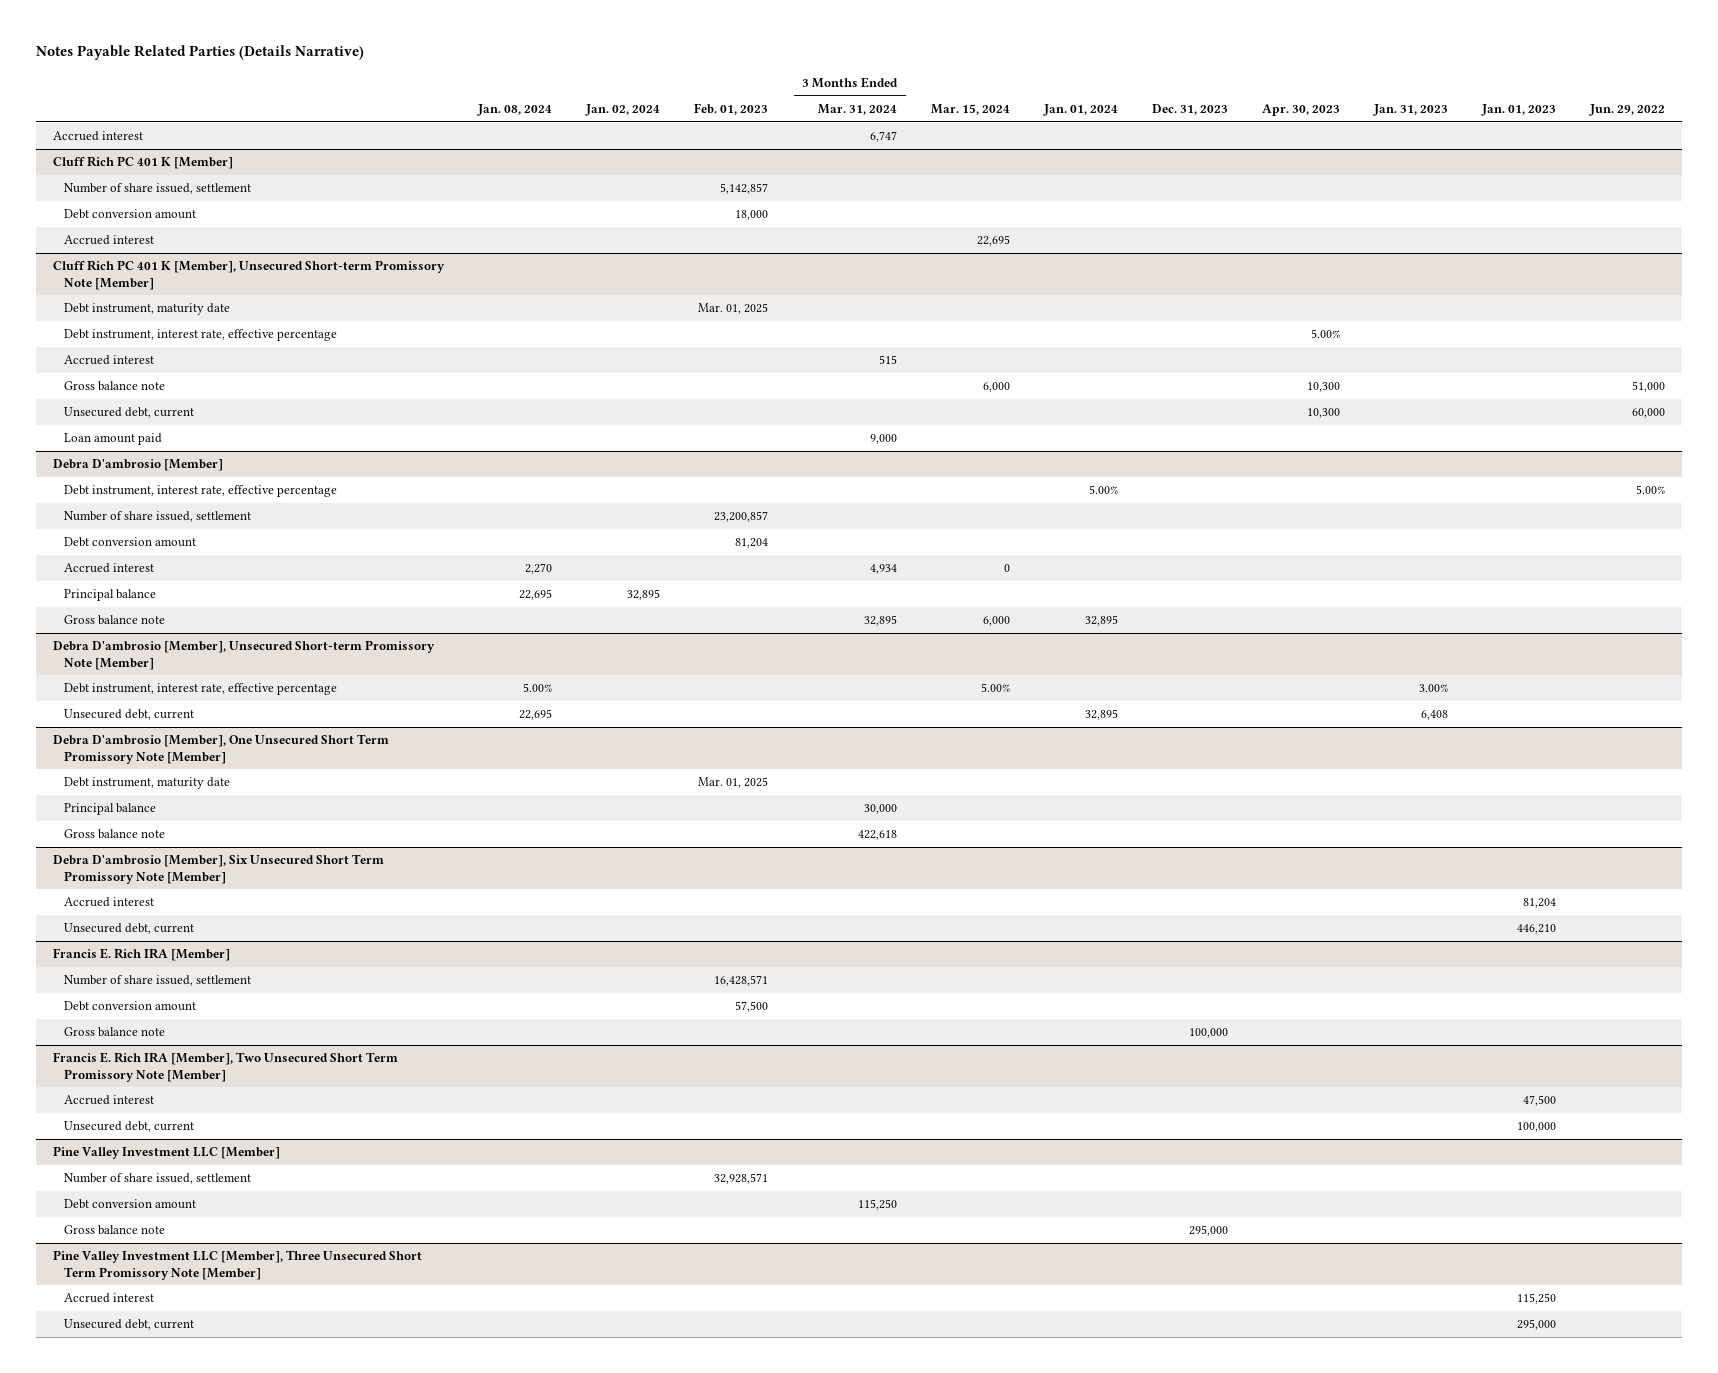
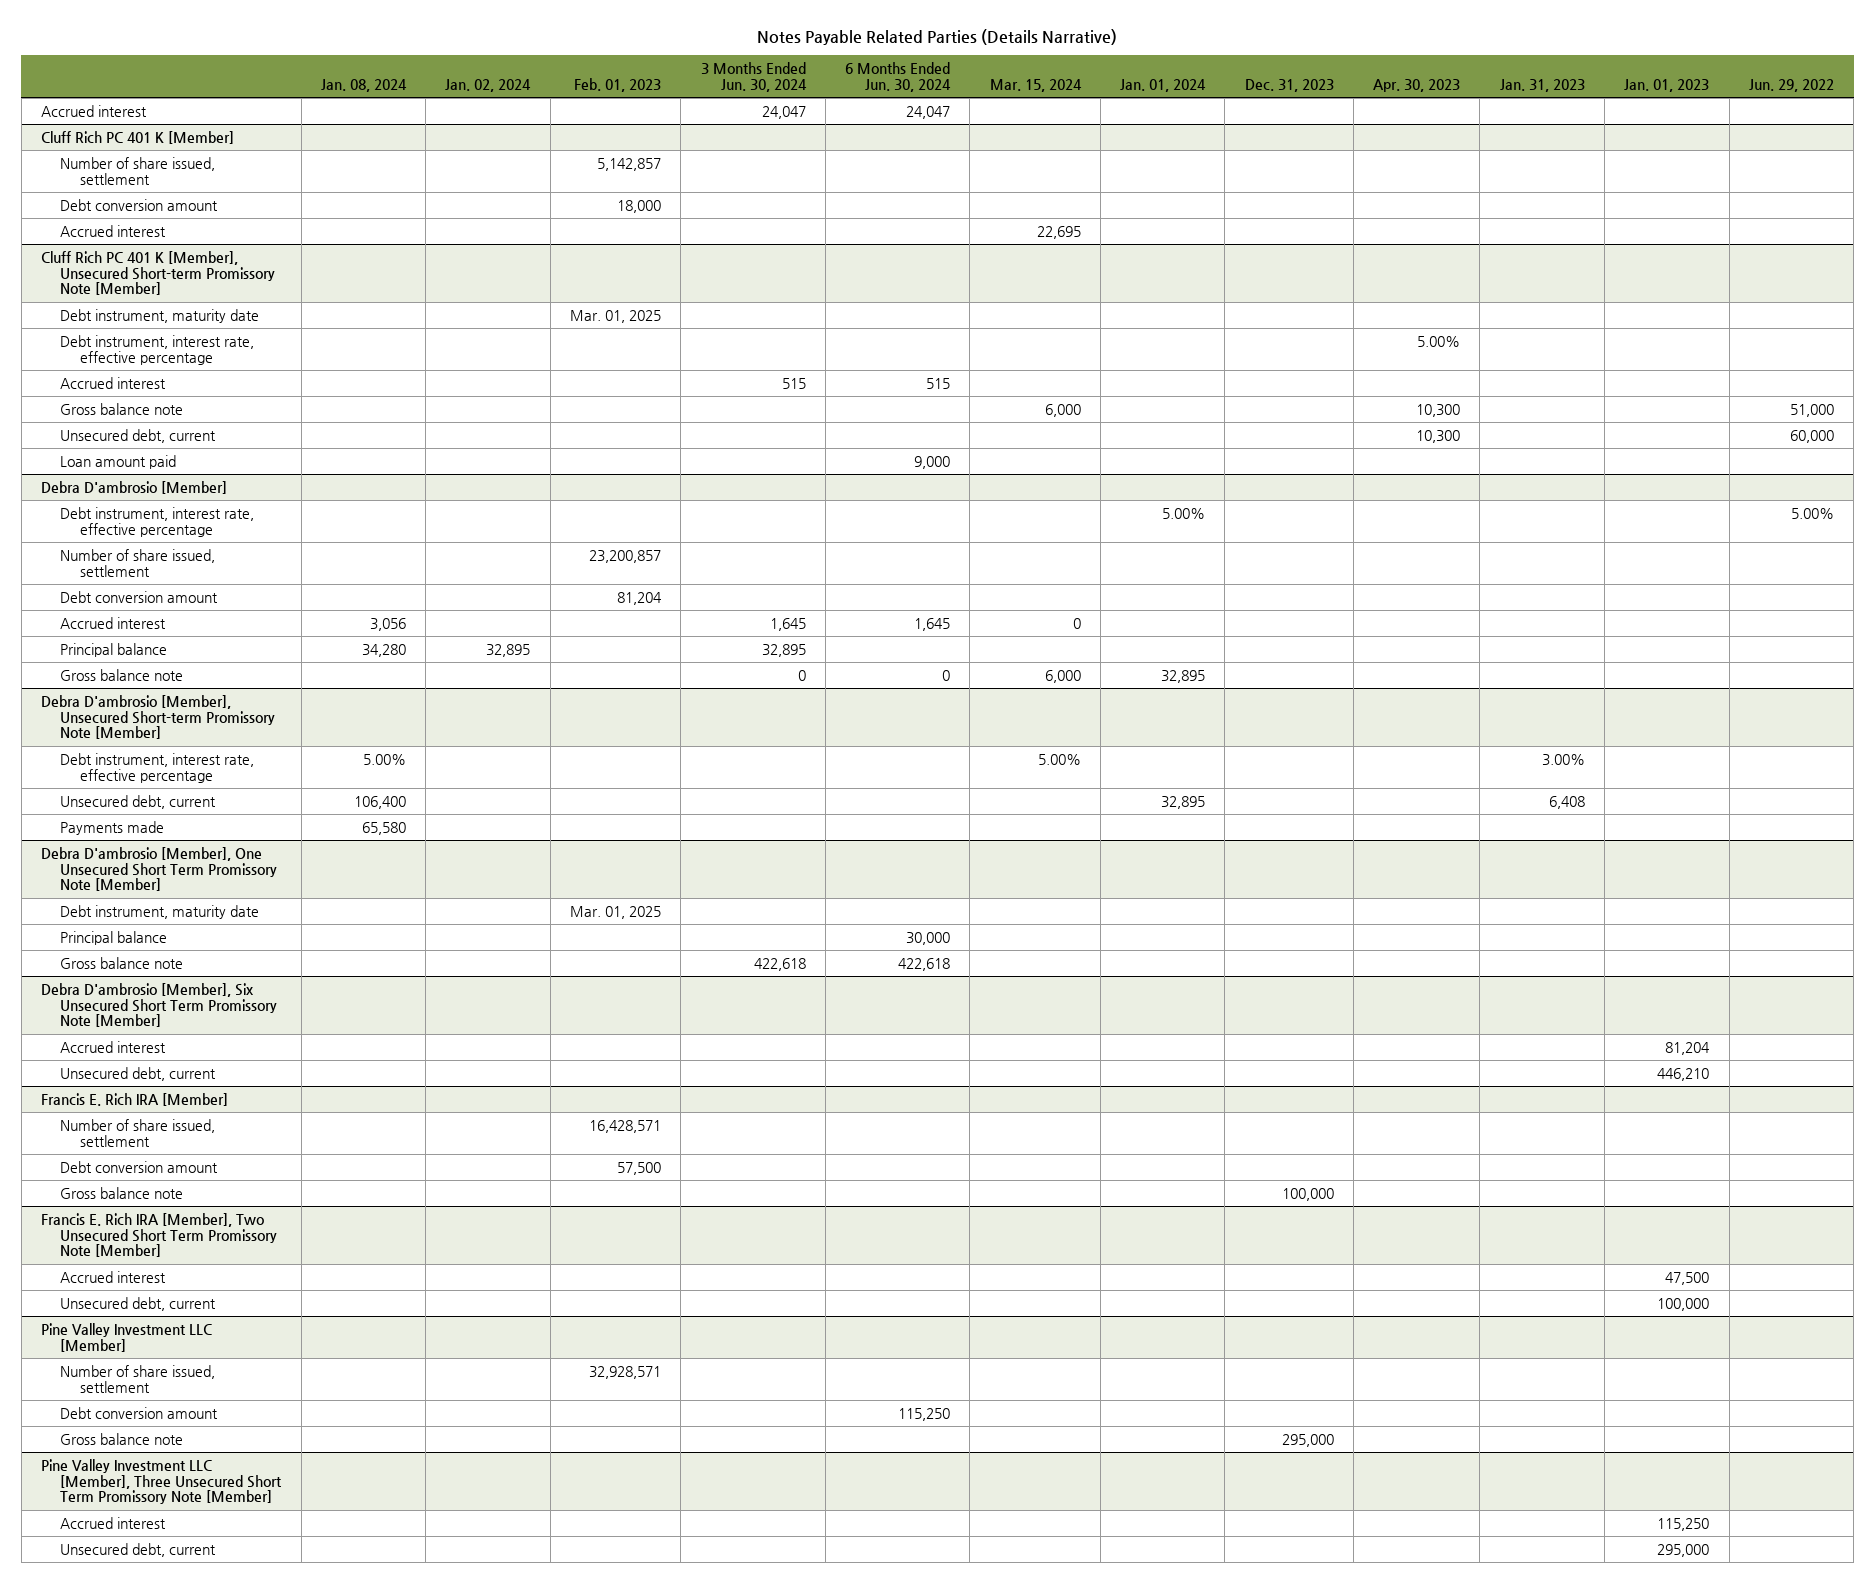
- | Jan. 08, 2024 | Jan. 02, 2024 | Feb. 01, 2023 | 3 Months Ended Mar. 31, 2024 | Mar. 15, 2024 | Jan. 01, 2024 | Dec. 31, 2023 | Apr. 30, 2023 | Jan. 31, 2023 | Jan. 01, 2023 | Jun. 29, 2022
+ | Jan. 08, 2024 | Jan. 02, 2024 | Feb. 01, 2023 | 3 Months Ended Jun. 30, 2024 | 6 Months Ended Jun. 30, 2024 | Mar. 15, 2024 | Jan. 01, 2024 | Dec. 31, 2023 | Apr. 30, 2023 | Jan. 31, 2023 | Jan. 01, 2023 | Jun. 29, 2022
@ Debra D'ambrosio [Member]
- Accrued interest | 2,270 | | | 4,934 | 0 | | | | | |
- Principal balance | 22,695 | 32,895 | | | | | | | | |
+ Accrued interest | 3,056 | | | 1,645 | 1,645 | 0 | | | | | |
+ Principal balance | 34,280 | 32,895 | | 32,895 | | | | | | | |
@ Debra D'ambrosio [Member], Unsecured Short-term Promissory Note [Member]
- Unsecured debt, current | 22,695 | | | | | 32,895 | | | 6,408 | |
+ Unsecured debt, current | 106,400 | | | | | | 32,895 | | | 6,408 | |
+ Payments made | 65,580 | | | | | | | | | | |

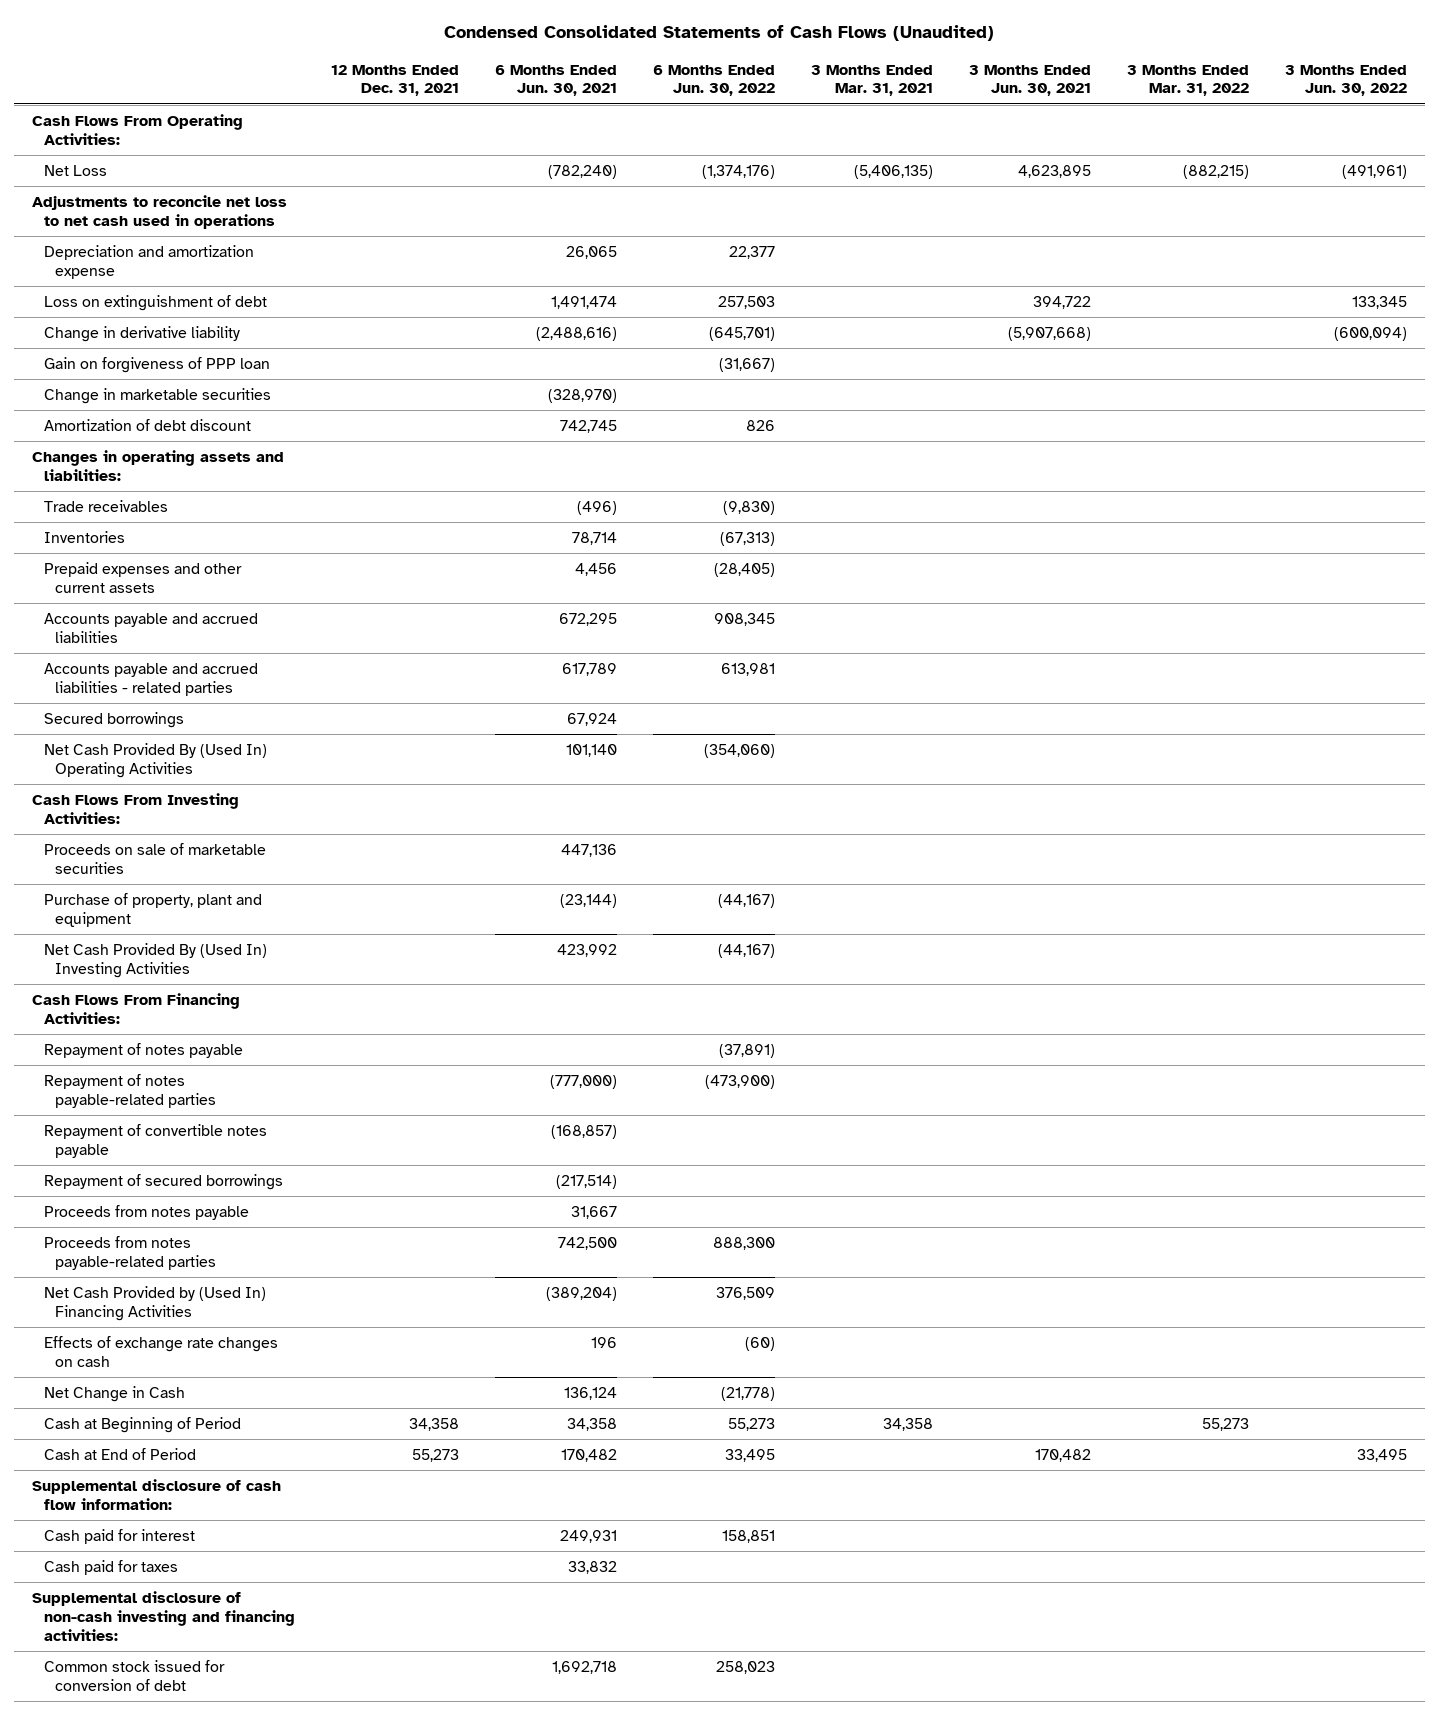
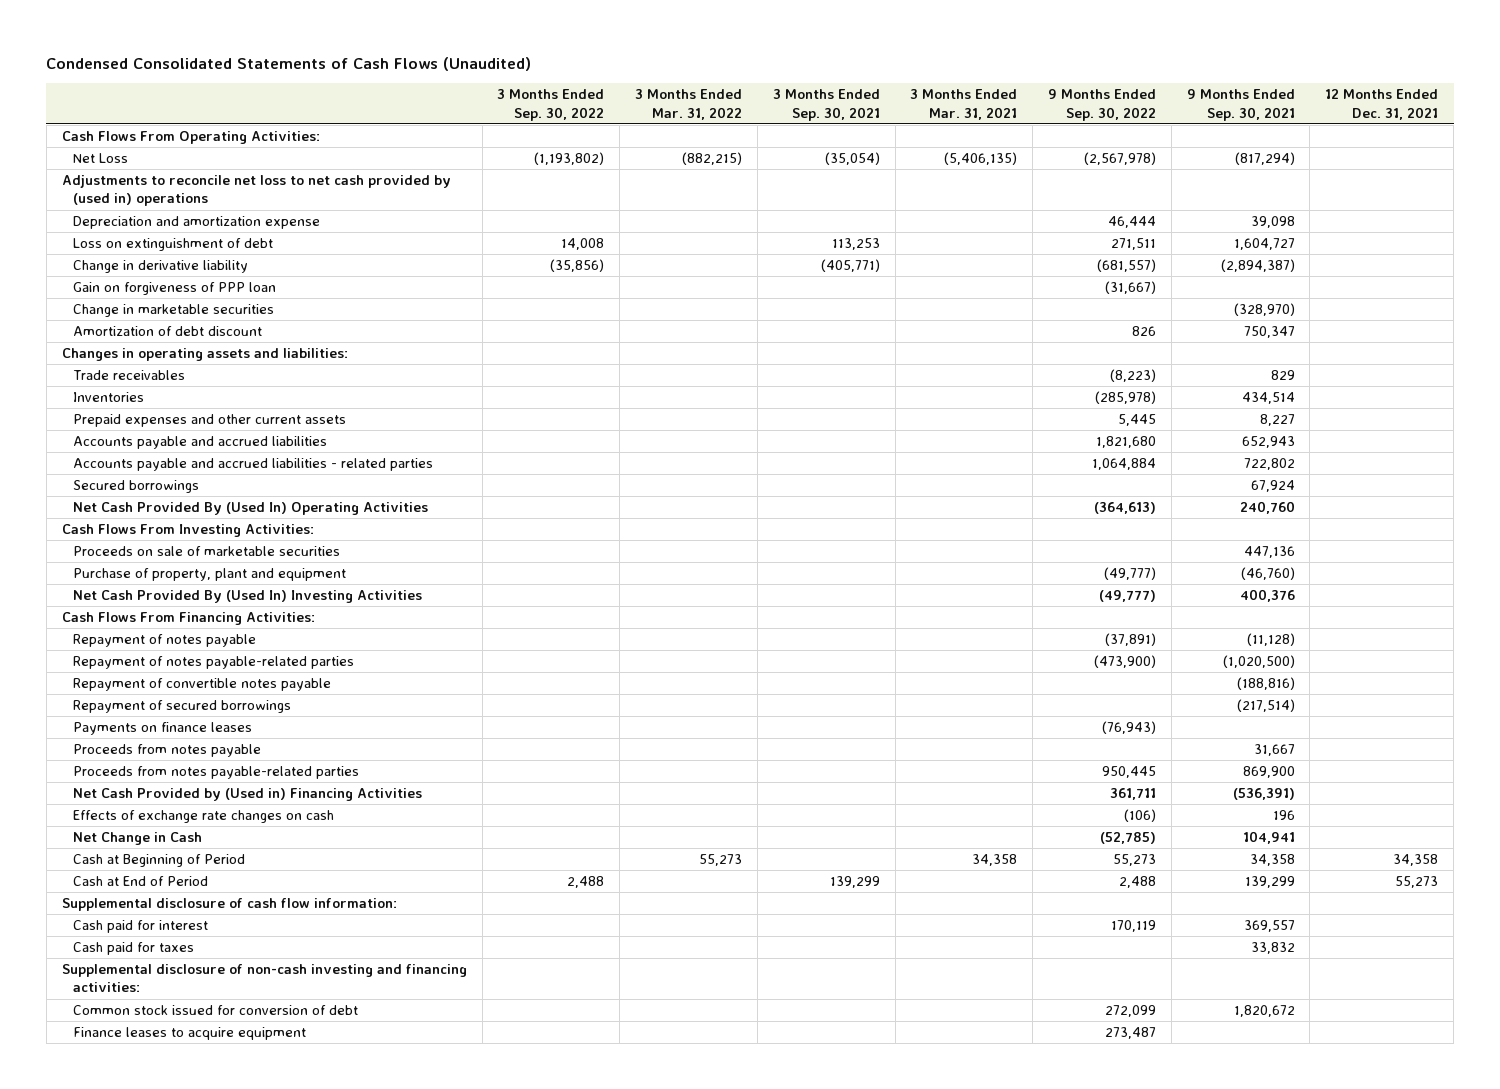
- | 12 Months Ended Dec. 31, 2021 | 6 Months Ended Jun. 30, 2021 | 6 Months Ended Jun. 30, 2022 | 3 Months Ended Mar. 31, 2021 | 3 Months Ended Jun. 30, 2021 | 3 Months Ended Mar. 31, 2022 | 3 Months Ended Jun. 30, 2022
+ | 3 Months Ended Sep. 30, 2022 | 3 Months Ended Mar. 31, 2022 | 3 Months Ended Sep. 30, 2021 | 3 Months Ended Mar. 31, 2021 | 9 Months Ended Sep. 30, 2022 | 9 Months Ended Sep. 30, 2021 | 12 Months Ended Dec. 31, 2021
- Adjustments to reconcile net loss to net cash used in operations
+ Adjustments to reconcile net loss to net cash provided by (used in) operations
+ Payments on finance leases | | | | | (76,943) | |
- Net Cash Provided by (Used In) Financing Activities | | (389,204) | 376,509 | | | |
+ Net Cash Provided by (Used in) Financing Activities | | | | | 361,711 | (536,391) |
+ Finance leases to acquire equipment | | | | | 273,487 | |

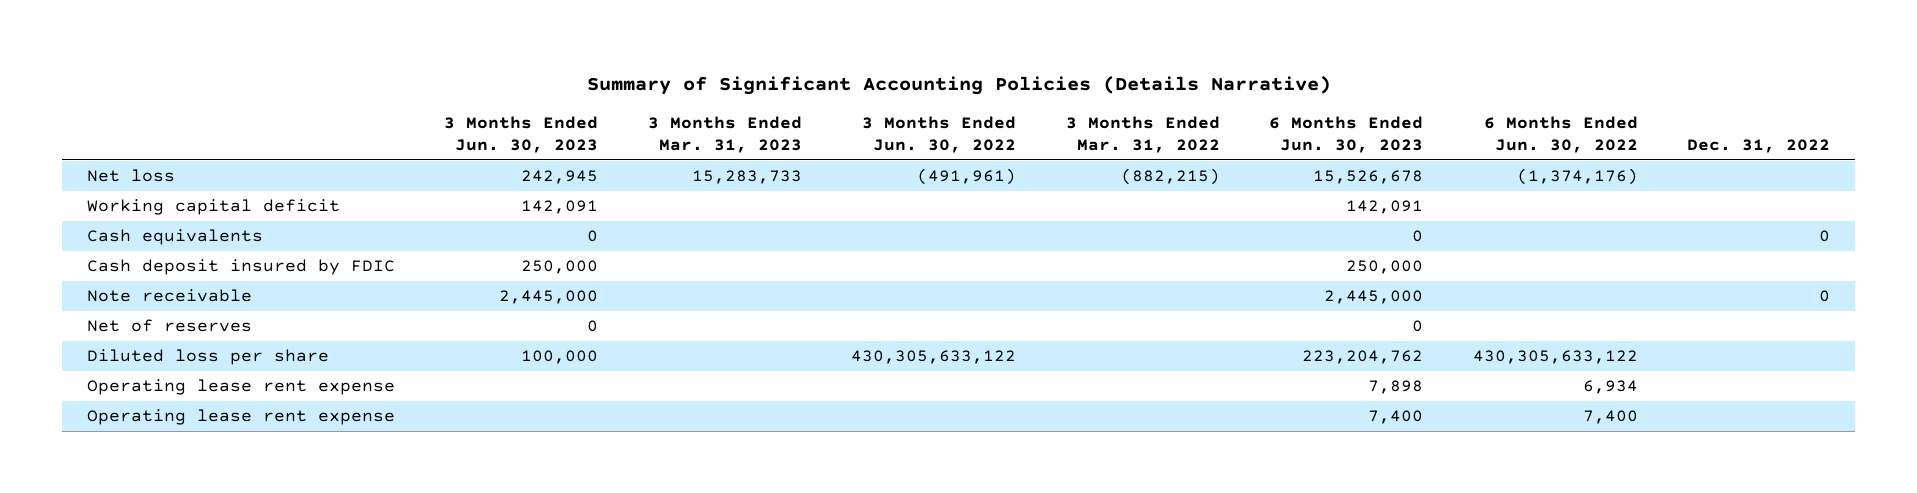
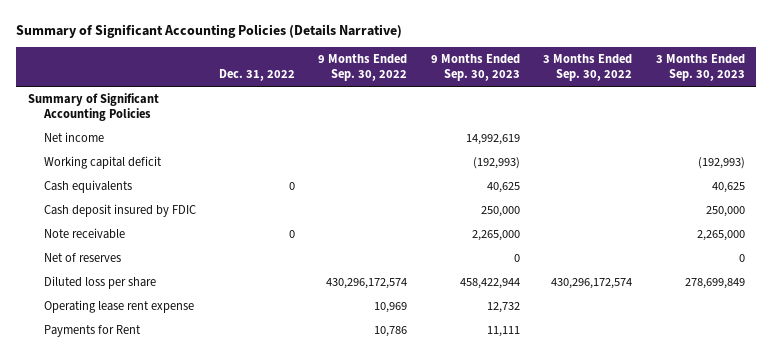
- | 3 Months Ended Jun. 30, 2023 | 3 Months Ended Mar. 31, 2023 | 3 Months Ended Jun. 30, 2022 | 3 Months Ended Mar. 31, 2022 | 6 Months Ended Jun. 30, 2023 | 6 Months Ended Jun. 30, 2022 | Dec. 31, 2022
+ | Dec. 31, 2022 | 9 Months Ended Sep. 30, 2022 | 9 Months Ended Sep. 30, 2023 | 3 Months Ended Sep. 30, 2022 | 3 Months Ended Sep. 30, 2023
- Net loss | 242,945 | 15,283,733 | (491,961) | (882,215) | 15,526,678 | (1,374,176) |
+ Summary of Significant Accounting Policies
+ Net income | | | 14,992,619 | |
- Operating lease rent expense | | | | | 7,400 | 7,400 |
+ Payments for Rent | | 10,786 | 11,111 | |

